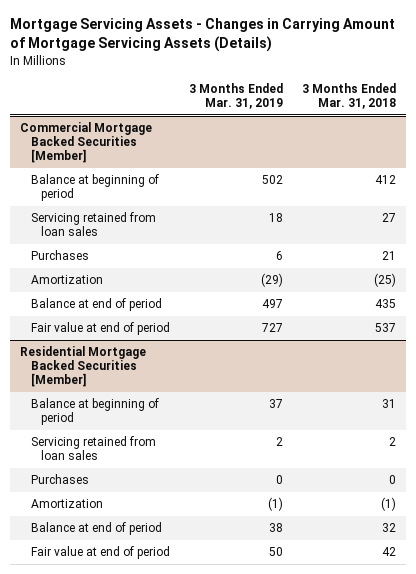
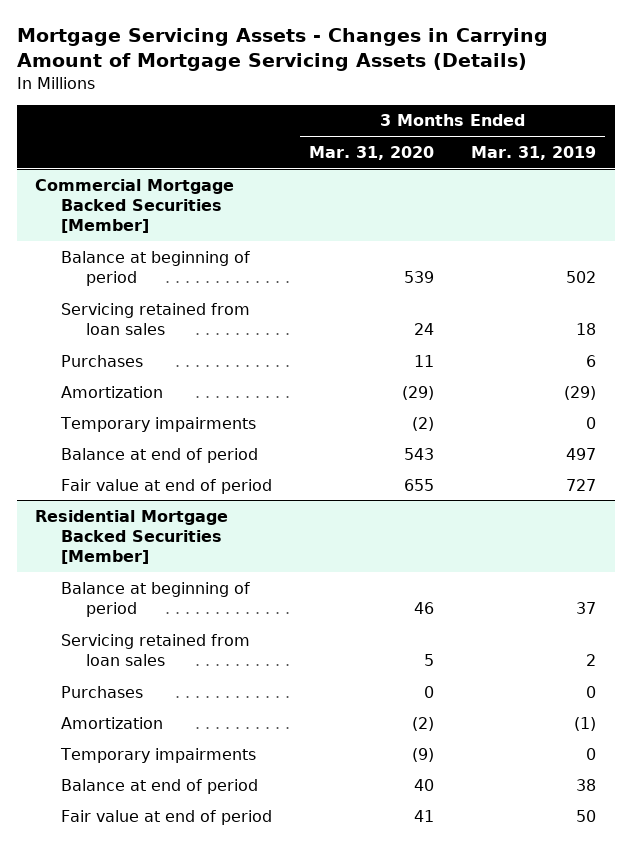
- | 3 Months Ended Mar. 31, 2019 | 3 Months Ended Mar. 31, 2018
+ | 3 Months Ended Mar. 31, 2020 | 3 Months Ended Mar. 31, 2019
@ Commercial Mortgage Backed Securities [Member]
+ Temporary impairments | (2) | 0
@ Residential Mortgage Backed Securities [Member]
+ Temporary impairments | (9) | 0

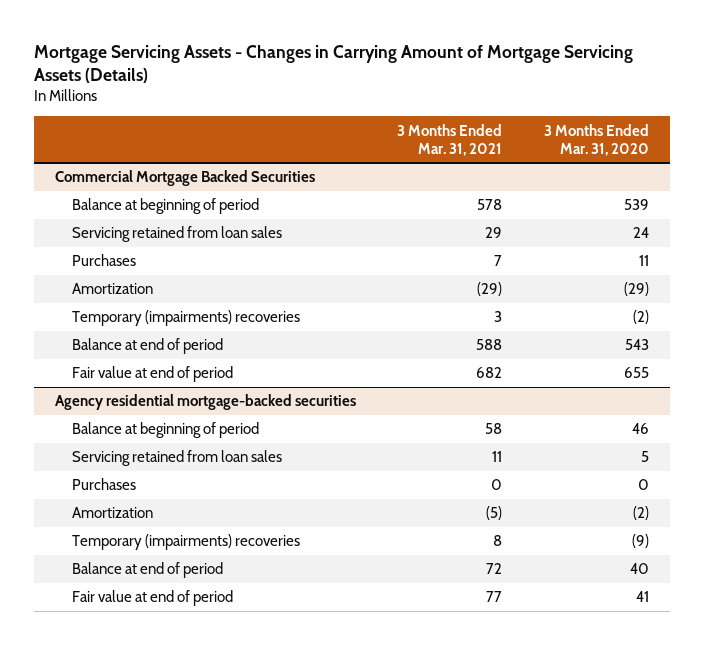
- | 3 Months Ended Mar. 31, 2020 | 3 Months Ended Mar. 31, 2019
+ | 3 Months Ended Mar. 31, 2021 | 3 Months Ended Mar. 31, 2020
- Commercial Mortgage Backed Securities [Member]
+ Commercial Mortgage Backed Securities
- Temporary impairments | (2) | 0
+ Temporary (impairments) recoveries | 3 | (2)
- Residential Mortgage Backed Securities [Member]
+ Agency residential mortgage-backed securities
- Temporary impairments | (9) | 0
+ Temporary (impairments) recoveries | 8 | (9)

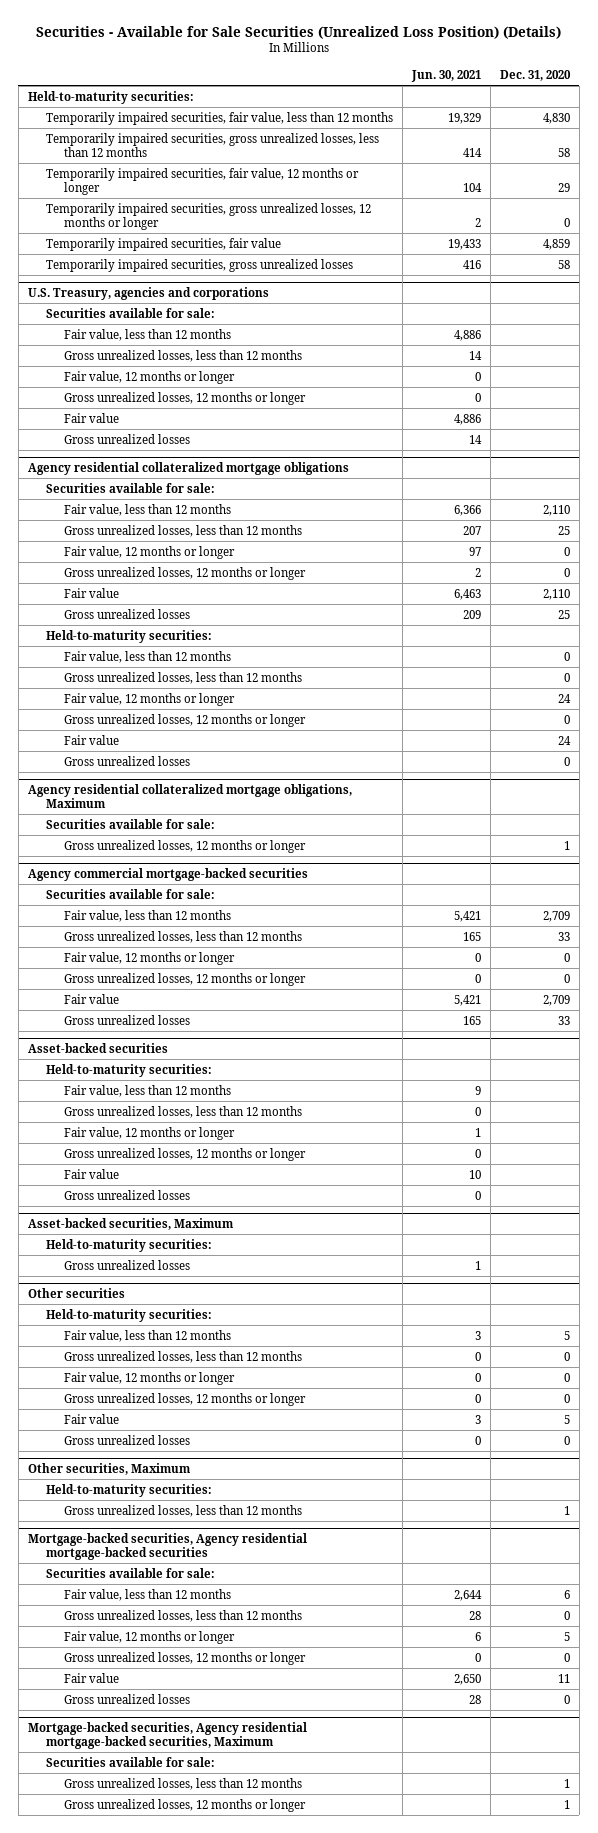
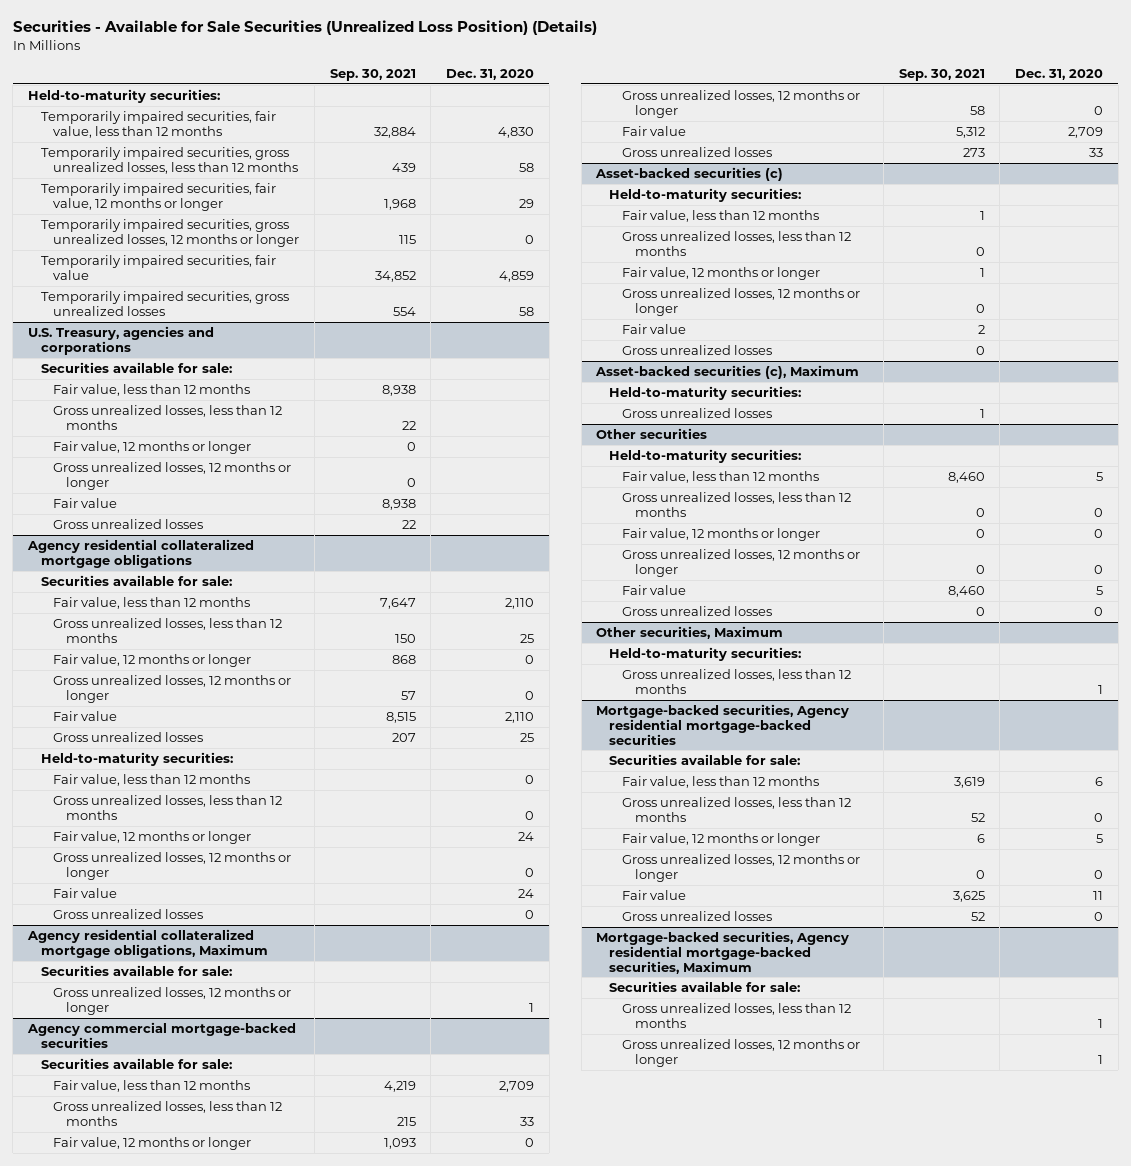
- | Jun. 30, 2021 | Dec. 31, 2020
+ | Sep. 30, 2021 | Dec. 31, 2020
- Asset-backed securities
+ Asset-backed securities (c)
- Asset-backed securities, Maximum
+ Asset-backed securities (c), Maximum

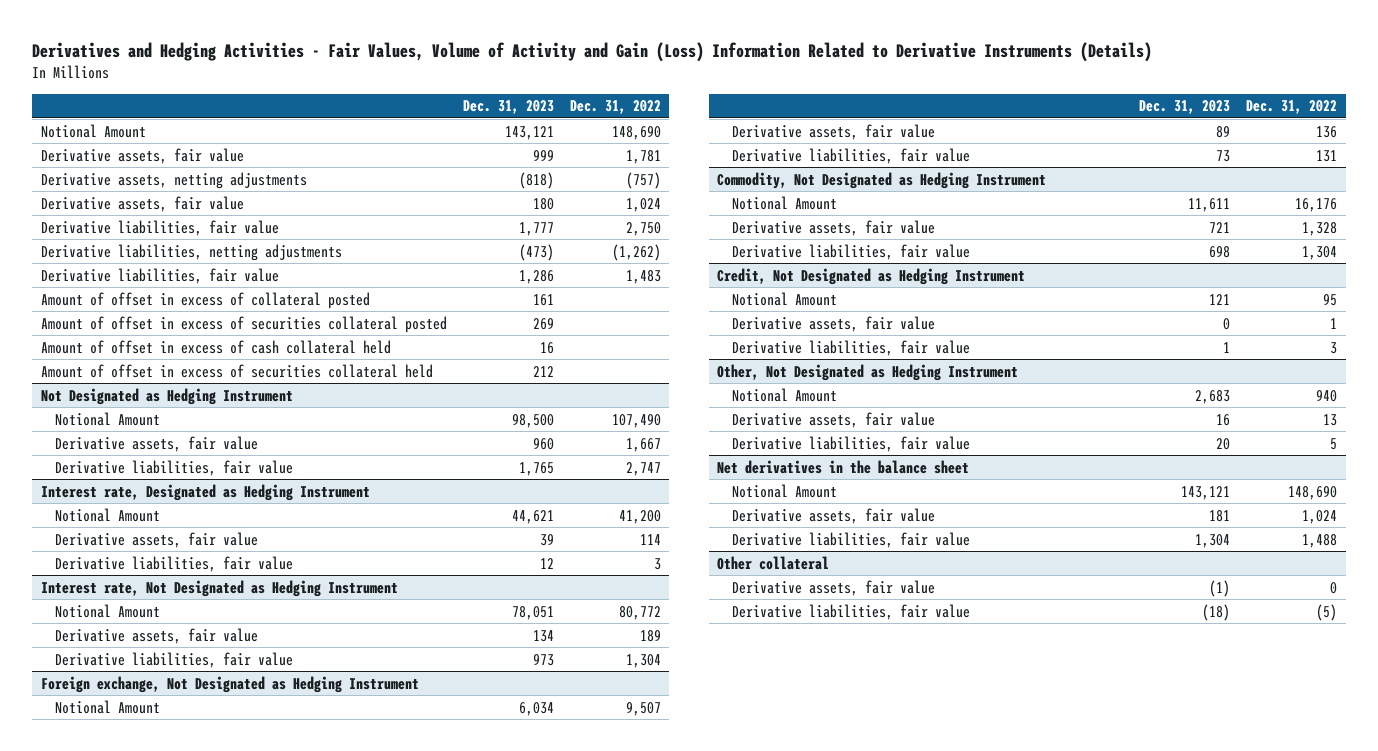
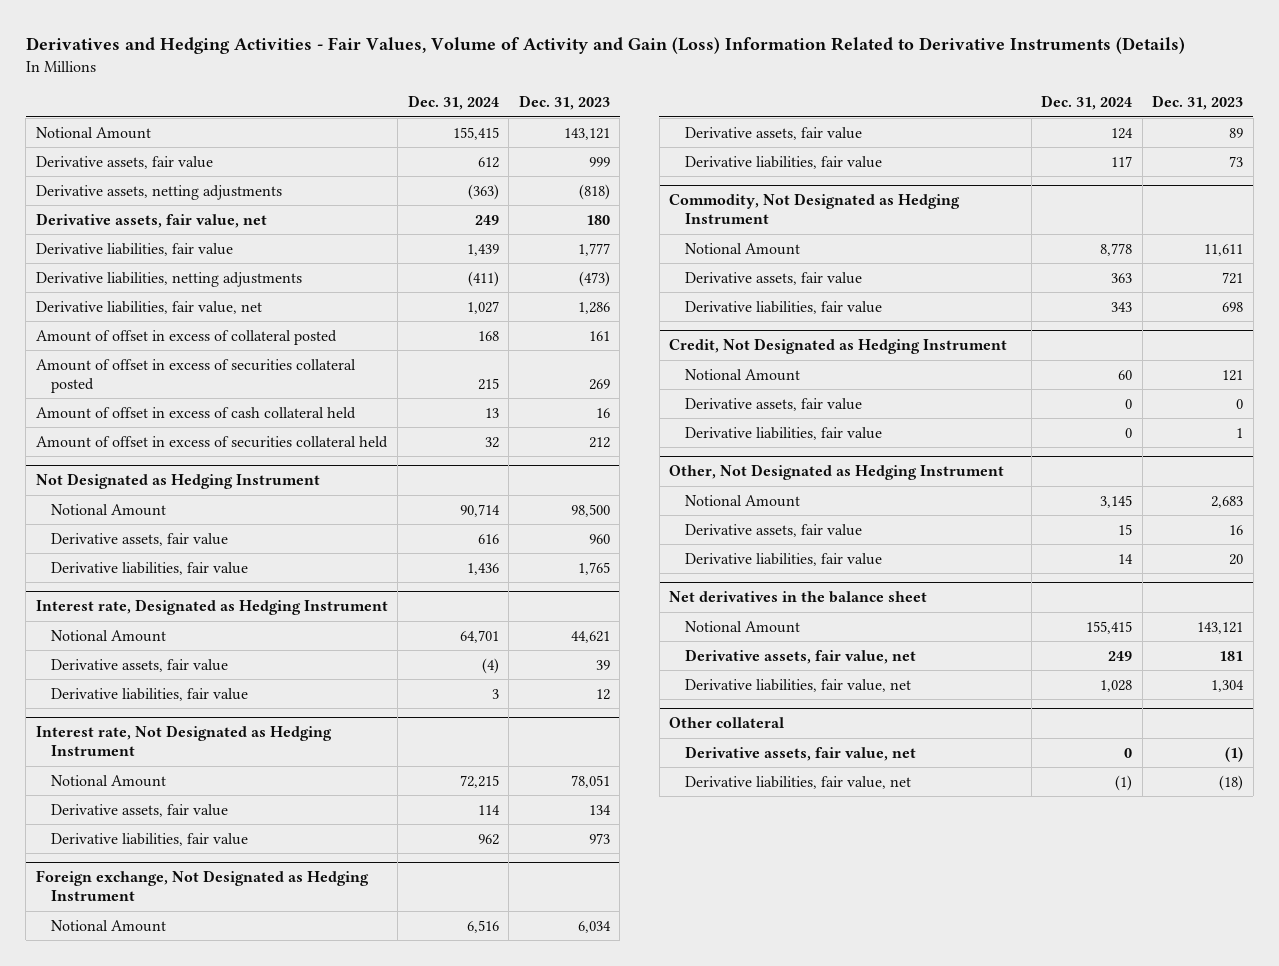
- | Dec. 31, 2023 | Dec. 31, 2022
+ | Dec. 31, 2024 | Dec. 31, 2023
- Derivative assets, fair value | 180 | 1,024
+ Derivative assets, fair value, net | 249 | 180
- Derivative liabilities, fair value | 1,286 | 1,483
+ Derivative liabilities, fair value, net | 1,027 | 1,286
@ Net derivatives in the balance sheet
- Derivative assets, fair value | 181 | 1,024
- Derivative liabilities, fair value | 1,304 | 1,488
+ Derivative assets, fair value, net | 249 | 181
+ Derivative liabilities, fair value, net | 1,028 | 1,304
@ Other collateral
- Derivative assets, fair value | (1) | 0
- Derivative liabilities, fair value | (18) | (5)
+ Derivative assets, fair value, net | 0 | (1)
+ Derivative liabilities, fair value, net | (1) | (18)

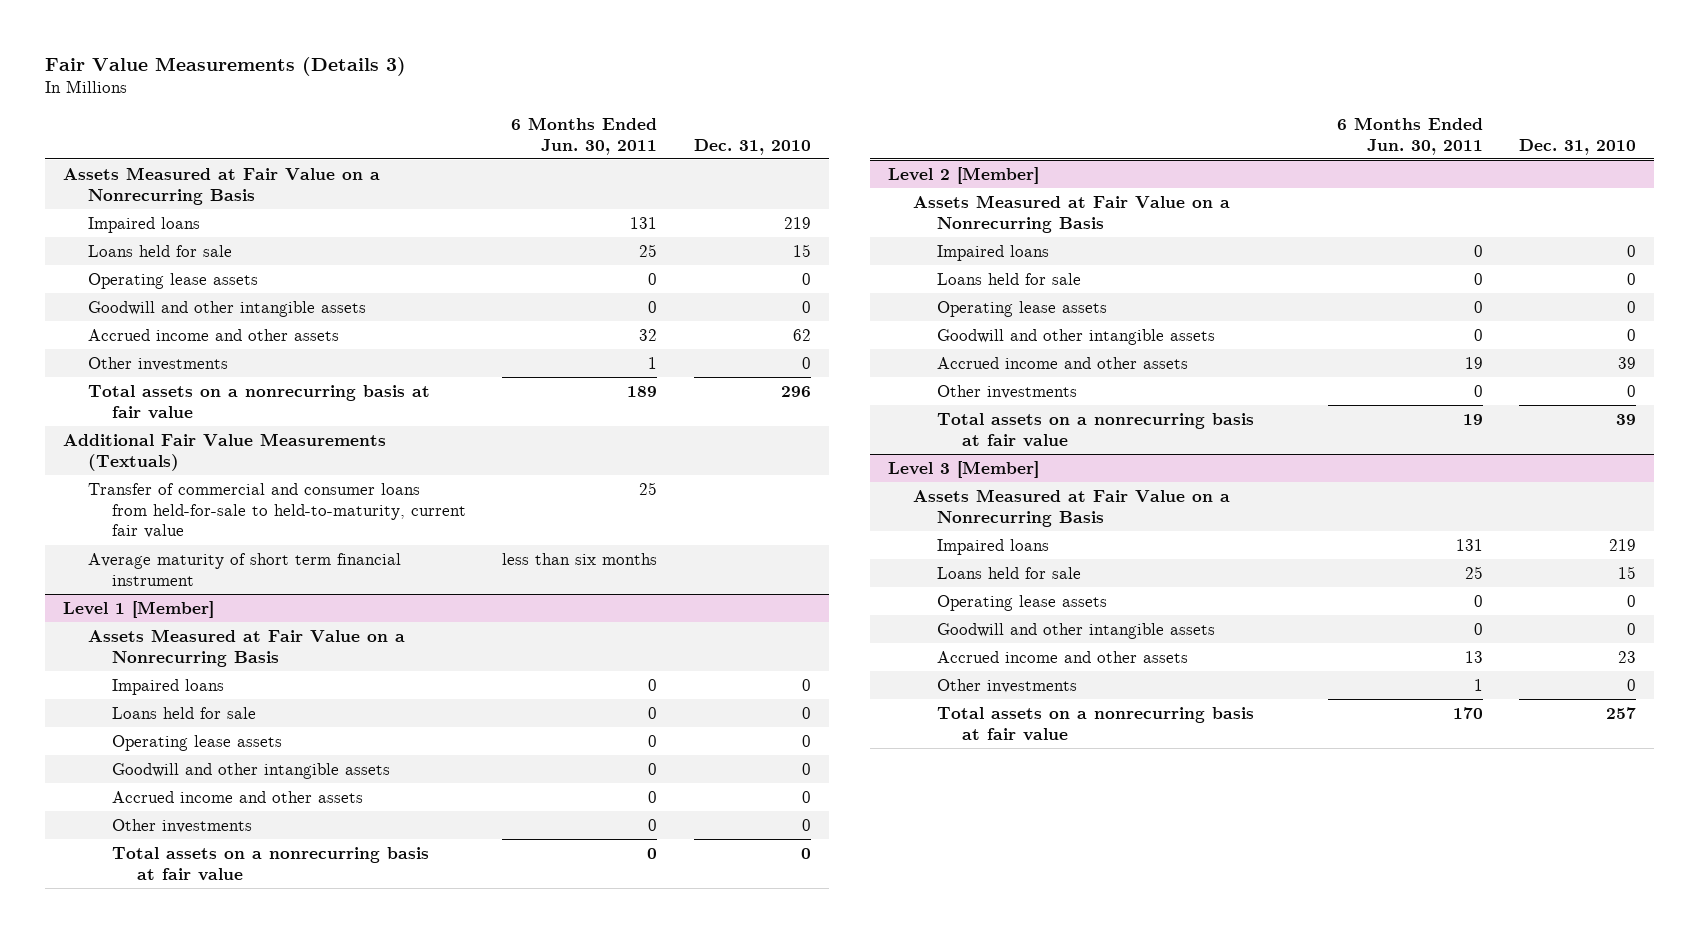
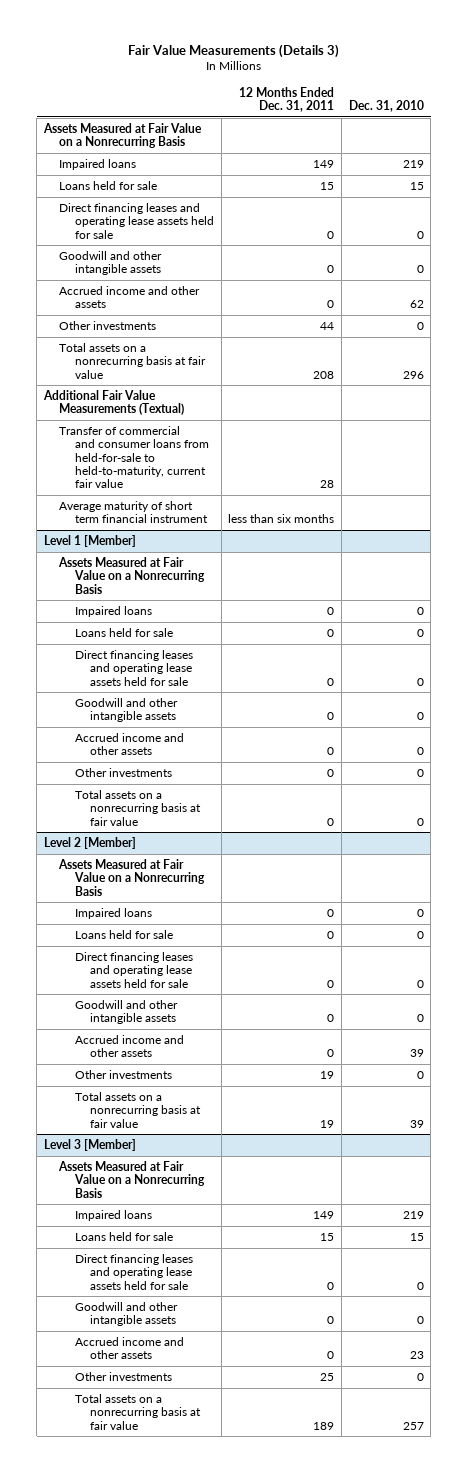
- | 6 Months Ended Jun. 30, 2011 | Dec. 31, 2010
+ | 12 Months Ended Dec. 31, 2011 | Dec. 31, 2010
- Operating lease assets | 0 | 0
+ Direct financing leases and operating lease assets held for sale | 0 | 0
- Additional Fair Value Measurements (Textuals)
+ Additional Fair Value Measurements (Textual)
@ Level 1 [Member]
- Operating lease assets | 0 | 0
+ Direct financing leases and operating lease assets held for sale | 0 | 0
@ Level 2 [Member]
- Operating lease assets | 0 | 0
+ Direct financing leases and operating lease assets held for sale | 0 | 0
@ Level 3 [Member]
- Operating lease assets | 0 | 0
+ Direct financing leases and operating lease assets held for sale | 0 | 0

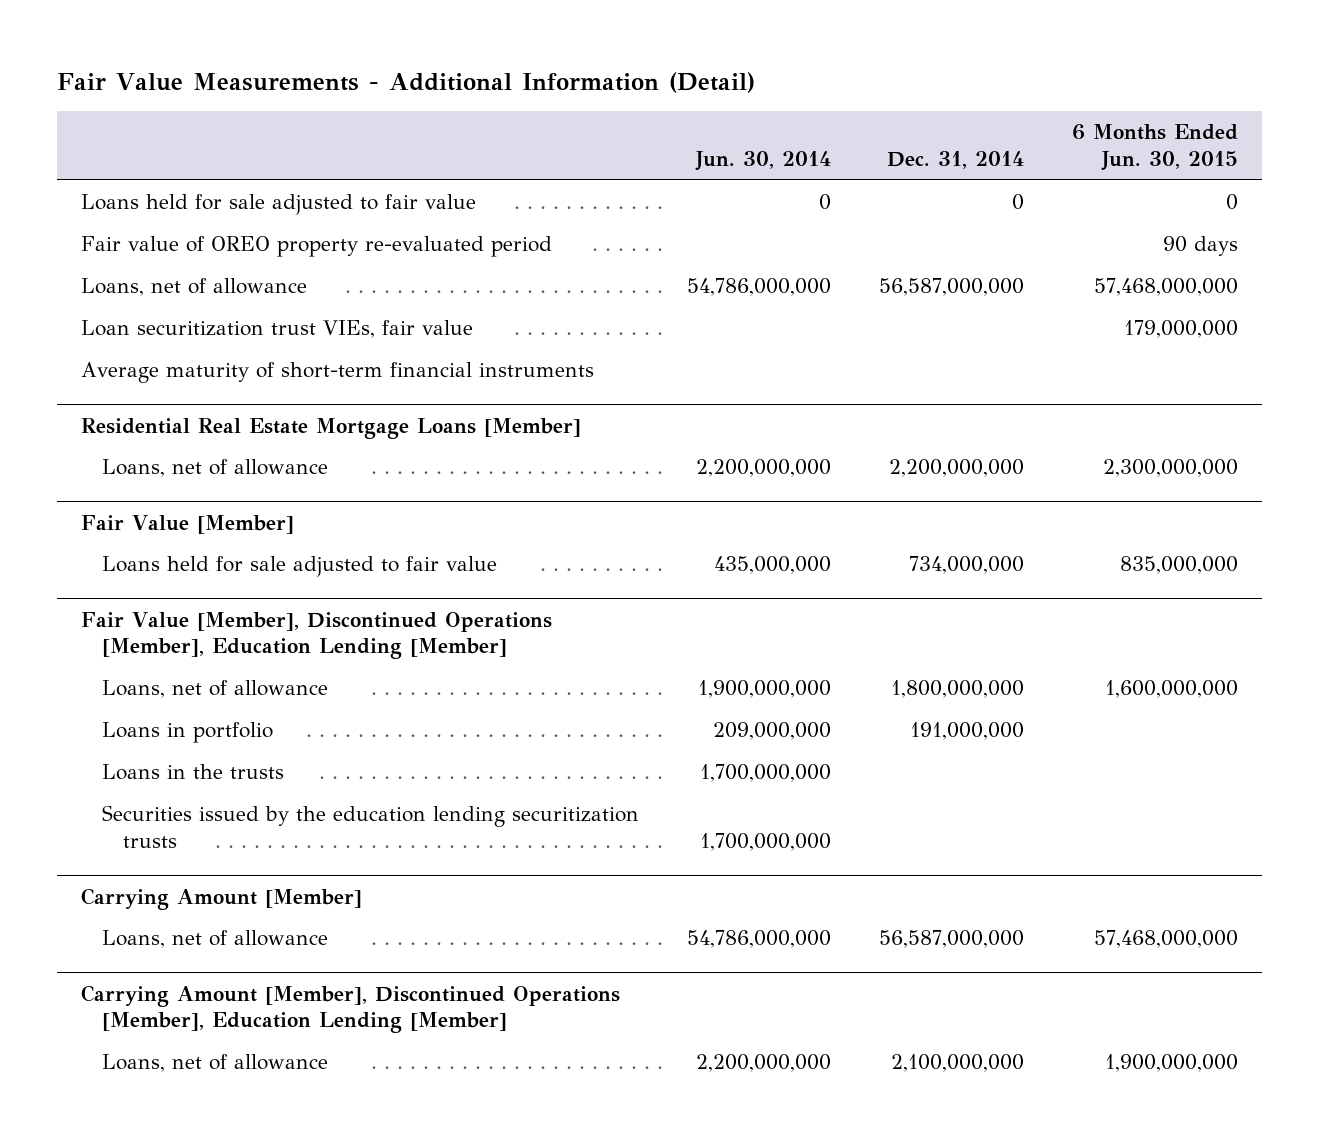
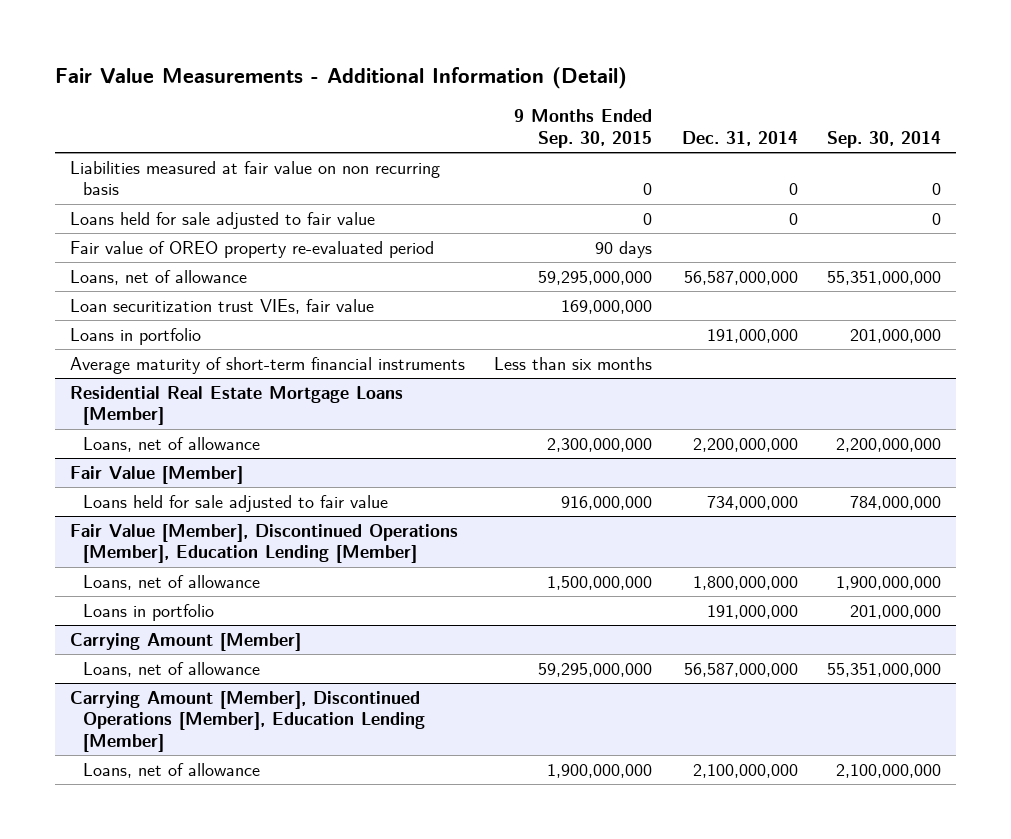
- | Jun. 30, 2014 | Dec. 31, 2014 | 6 Months Ended Jun. 30, 2015
+ | 9 Months Ended Sep. 30, 2015 | Dec. 31, 2014 | Sep. 30, 2014
+ Liabilities measured at fair value on non recurring basis | 0 | 0 | 0
+ Loans in portfolio | | 191,000,000 | 201,000,000
@ Fair Value [Member], Discontinued Operations [Member], Education Lending [Member]
- Loans in the trusts | 1,700,000,000 | |
- Securities issued by the education lending securitization trusts | 1,700,000,000 | |

